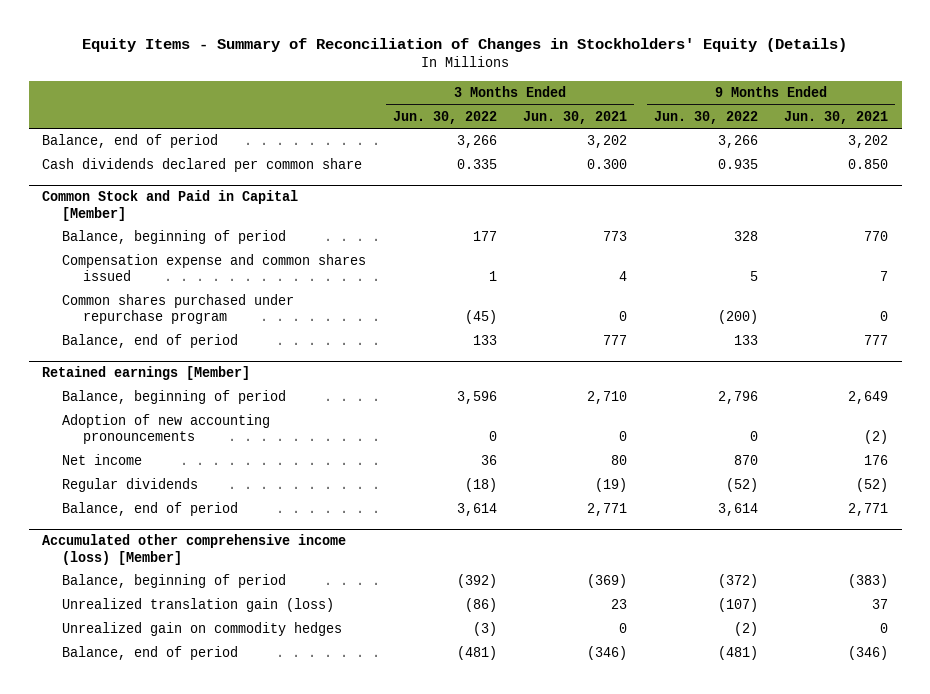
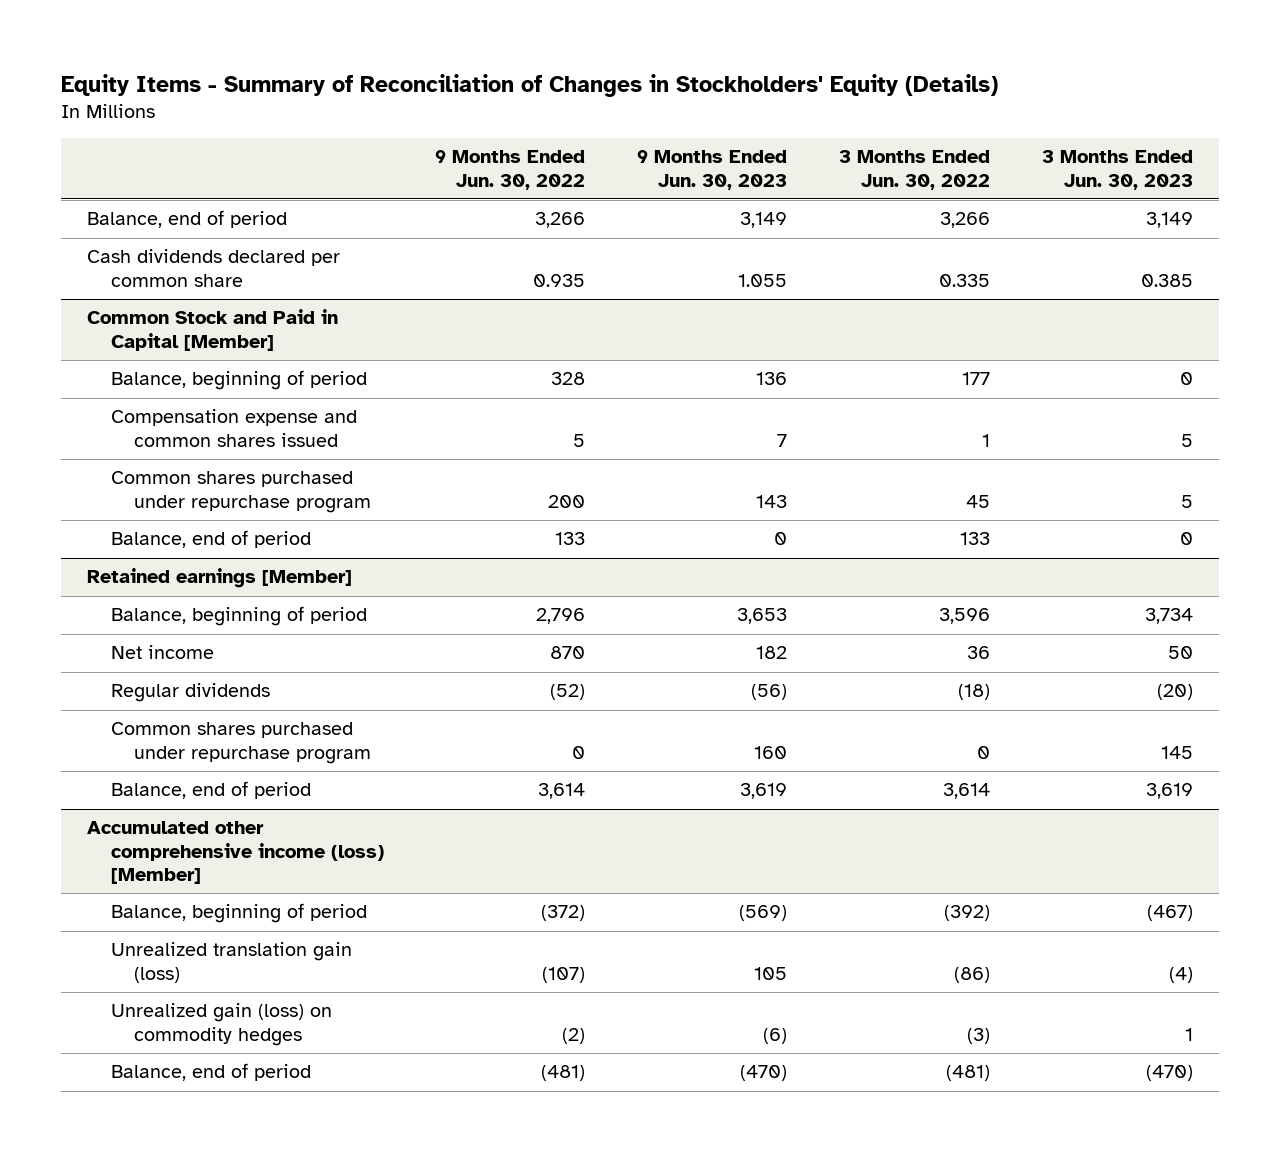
- | 3 Months Ended Jun. 30, 2022 | 3 Months Ended Jun. 30, 2021 | 9 Months Ended Jun. 30, 2022 | 9 Months Ended Jun. 30, 2021
+ | 9 Months Ended Jun. 30, 2022 | 9 Months Ended Jun. 30, 2023 | 3 Months Ended Jun. 30, 2022 | 3 Months Ended Jun. 30, 2023
@ Common Stock and Paid in Capital [Member]
- Common shares purchased under repurchase program | (45) | 0 | (200) | 0
+ Common shares purchased under repurchase program | 200 | 143 | 45 | 5
@ Retained earnings [Member]
- Adoption of new accounting pronouncements | 0 | 0 | 0 | (2)
+ Common shares purchased under repurchase program | 0 | 160 | 0 | 145
@ Accumulated other comprehensive income (loss) [Member]
- Unrealized gain on commodity hedges | (3) | 0 | (2) | 0
+ Unrealized gain (loss) on commodity hedges | (2) | (6) | (3) | 1

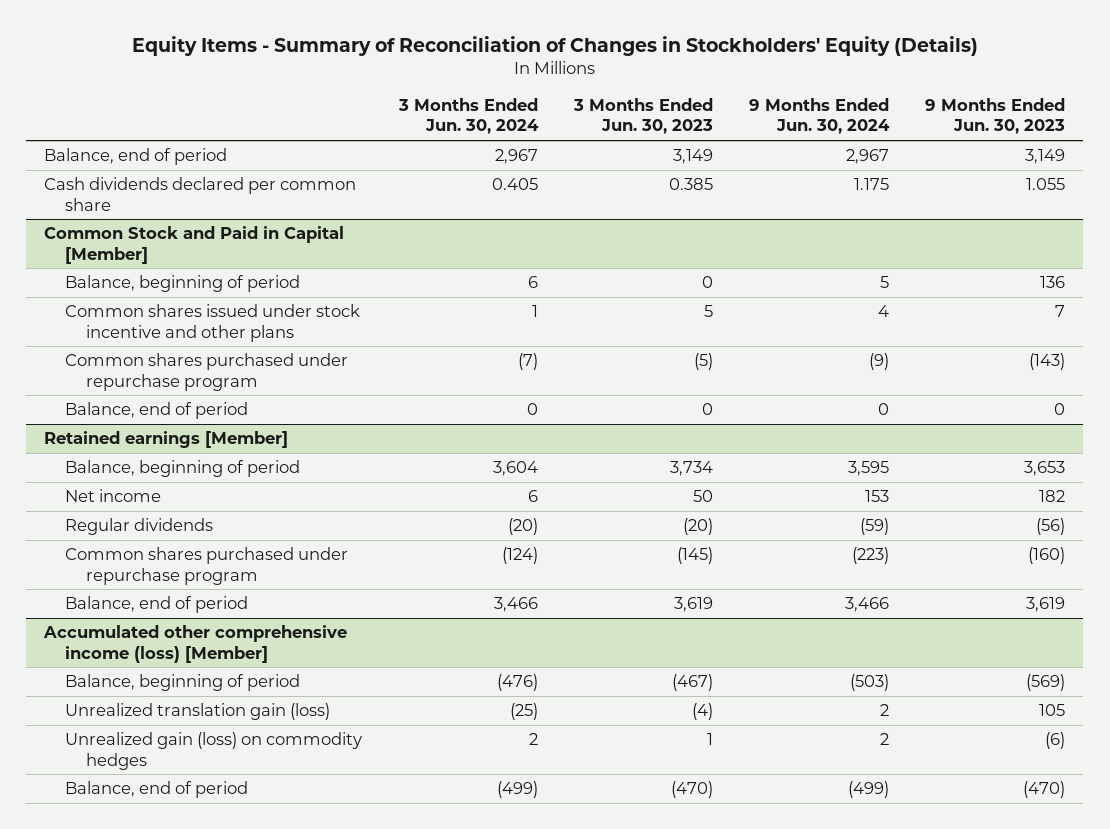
- | 9 Months Ended Jun. 30, 2022 | 9 Months Ended Jun. 30, 2023 | 3 Months Ended Jun. 30, 2022 | 3 Months Ended Jun. 30, 2023
+ | 3 Months Ended Jun. 30, 2024 | 3 Months Ended Jun. 30, 2023 | 9 Months Ended Jun. 30, 2024 | 9 Months Ended Jun. 30, 2023
@ Common Stock and Paid in Capital [Member]
- Compensation expense and common shares issued | 5 | 7 | 1 | 5
- Common shares purchased under repurchase program | 200 | 143 | 45 | 5
+ Common shares issued under stock incentive and other plans | 1 | 5 | 4 | 7
+ Common shares purchased under repurchase program | (7) | (5) | (9) | (143)
@ Retained earnings [Member]
- Common shares purchased under repurchase program | 0 | 160 | 0 | 145
+ Common shares purchased under repurchase program | (124) | (145) | (223) | (160)

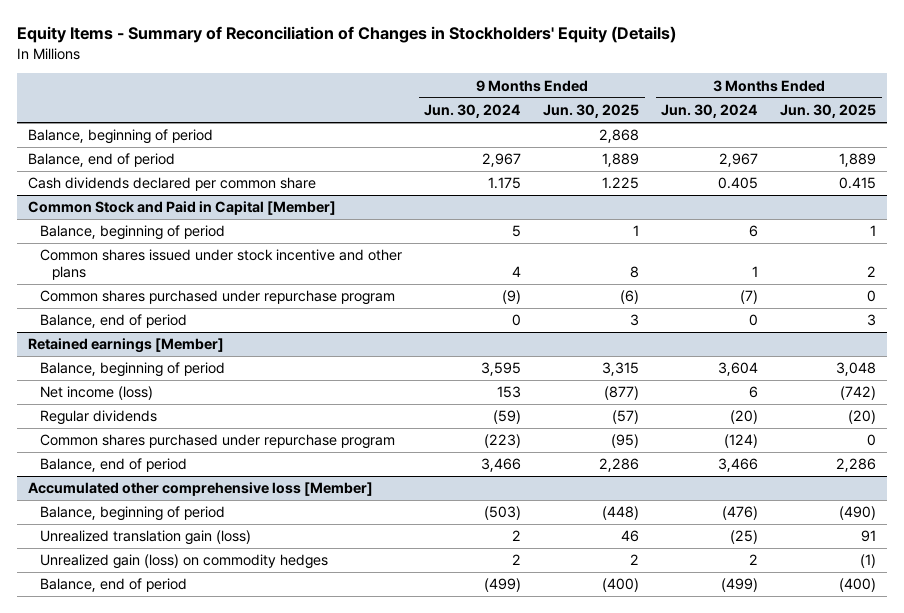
- | 3 Months Ended Jun. 30, 2024 | 3 Months Ended Jun. 30, 2023 | 9 Months Ended Jun. 30, 2024 | 9 Months Ended Jun. 30, 2023
+ | 9 Months Ended Jun. 30, 2024 | 9 Months Ended Jun. 30, 2025 | 3 Months Ended Jun. 30, 2024 | 3 Months Ended Jun. 30, 2025
+ Balance, beginning of period | | 2,868 | |
@ Retained earnings [Member]
- Net income | 6 | 50 | 153 | 182
+ Net income (loss) | 153 | (877) | 6 | (742)
- Accumulated other comprehensive income (loss) [Member]
+ Accumulated other comprehensive loss [Member]

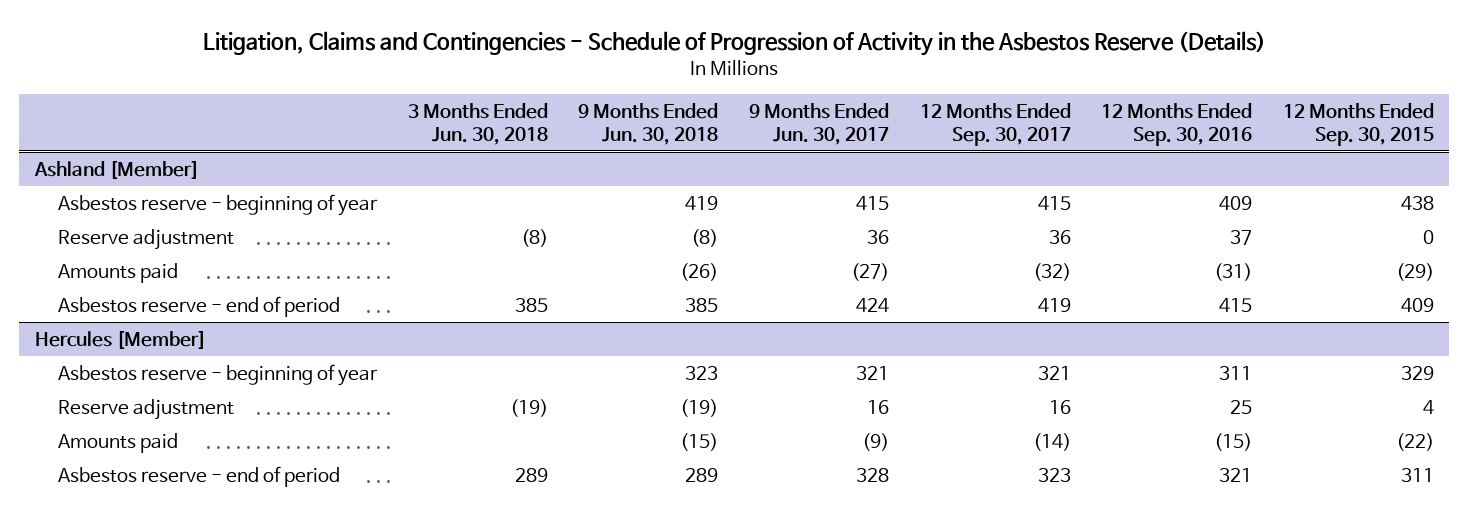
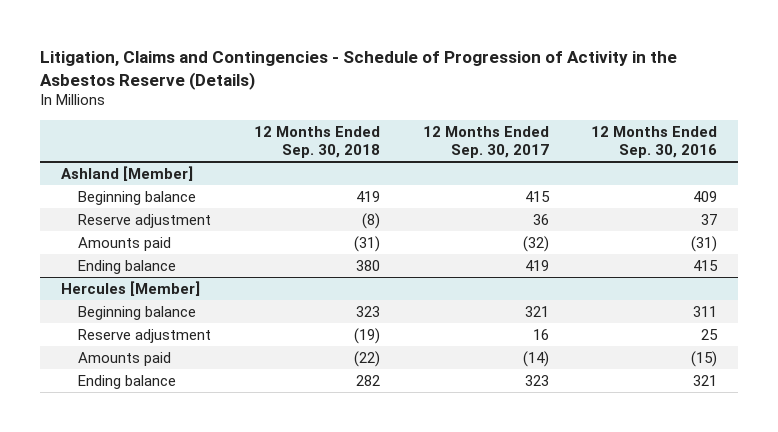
- | 3 Months Ended Jun. 30, 2018 | 9 Months Ended Jun. 30, 2018 | 9 Months Ended Jun. 30, 2017 | 12 Months Ended Sep. 30, 2017 | 12 Months Ended Sep. 30, 2016 | 12 Months Ended Sep. 30, 2015
+ | 12 Months Ended Sep. 30, 2018 | 12 Months Ended Sep. 30, 2017 | 12 Months Ended Sep. 30, 2016
@ Ashland [Member]
- Asbestos reserve - beginning of year | | 419 | 415 | 415 | 409 | 438
+ Beginning balance | 419 | 415 | 409
- Asbestos reserve - end of period | 385 | 385 | 424 | 419 | 415 | 409
+ Ending balance | 380 | 419 | 415
@ Hercules [Member]
- Asbestos reserve - beginning of year | | 323 | 321 | 321 | 311 | 329
+ Beginning balance | 323 | 321 | 311
- Asbestos reserve - end of period | 289 | 289 | 328 | 323 | 321 | 311
+ Ending balance | 282 | 323 | 321

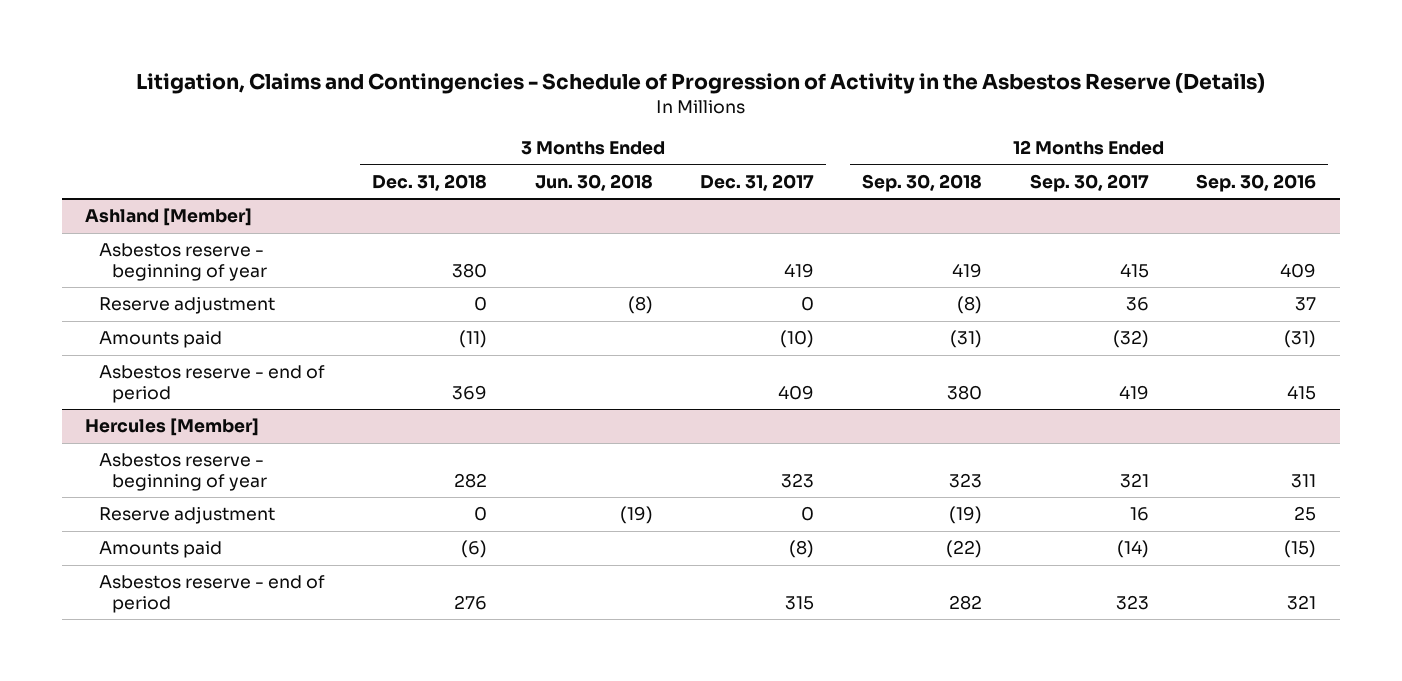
- | 12 Months Ended Sep. 30, 2018 | 12 Months Ended Sep. 30, 2017 | 12 Months Ended Sep. 30, 2016
+ | 3 Months Ended Dec. 31, 2018 | 3 Months Ended Jun. 30, 2018 | 3 Months Ended Dec. 31, 2017 | 12 Months Ended Sep. 30, 2018 | 12 Months Ended Sep. 30, 2017 | 12 Months Ended Sep. 30, 2016
@ Ashland [Member]
- Beginning balance | 419 | 415 | 409
+ Asbestos reserve - beginning of year | 380 | | 419 | 419 | 415 | 409
- Ending balance | 380 | 419 | 415
+ Asbestos reserve - end of period | 369 | | 409 | 380 | 419 | 415
@ Hercules [Member]
- Beginning balance | 323 | 321 | 311
+ Asbestos reserve - beginning of year | 282 | | 323 | 323 | 321 | 311
- Ending balance | 282 | 323 | 321
+ Asbestos reserve - end of period | 276 | | 315 | 282 | 323 | 321

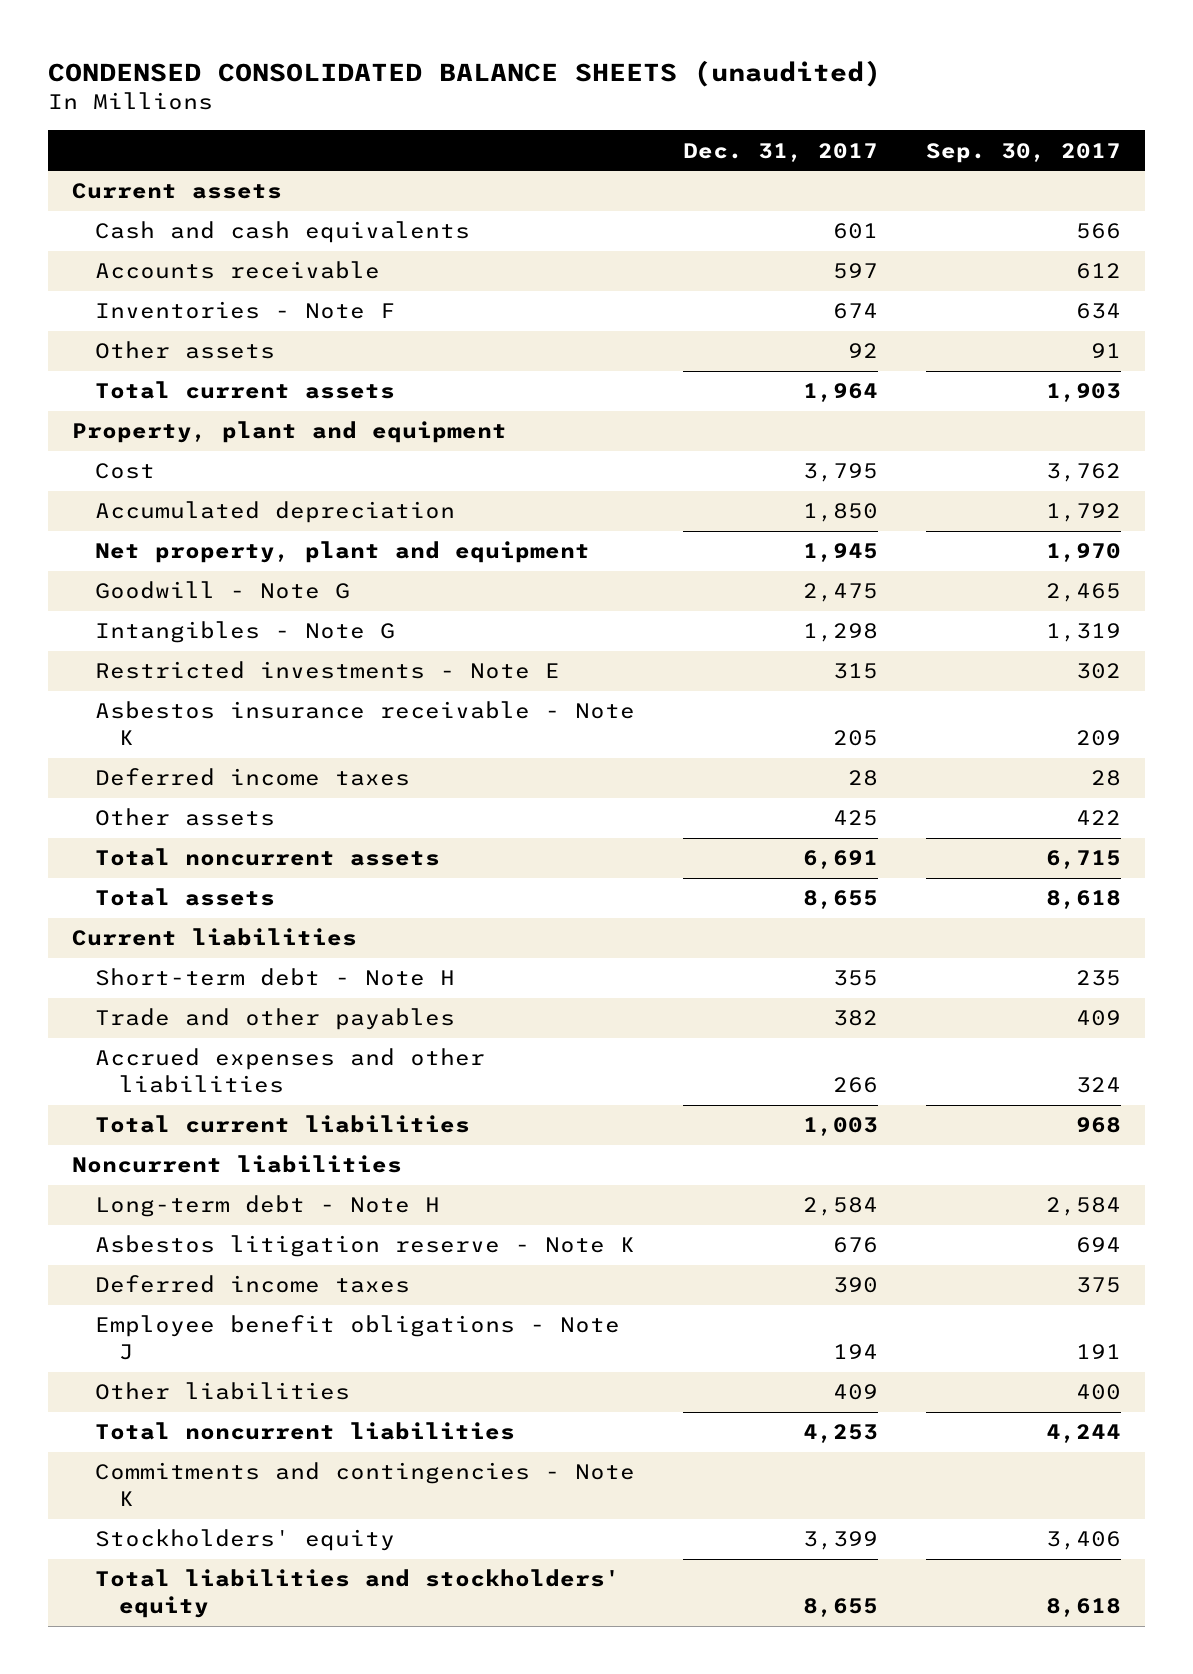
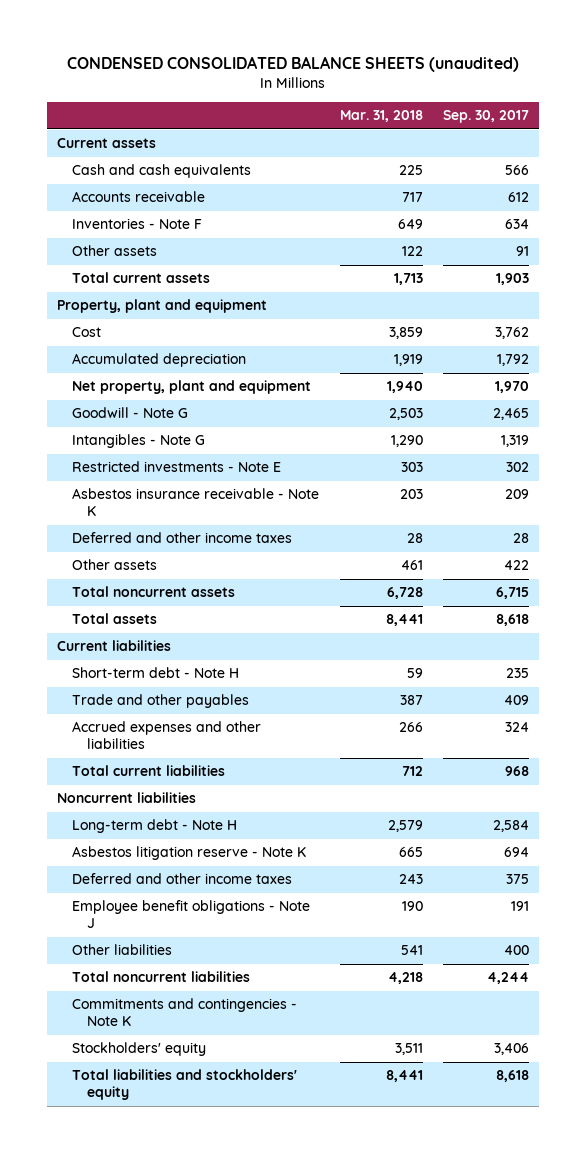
- | Dec. 31, 2017 | Sep. 30, 2017
+ | Mar. 31, 2018 | Sep. 30, 2017
- Deferred income taxes | 28 | 28
+ Deferred and other income taxes | 28 | 28
- Deferred income taxes | 390 | 375
+ Deferred and other income taxes | 243 | 375

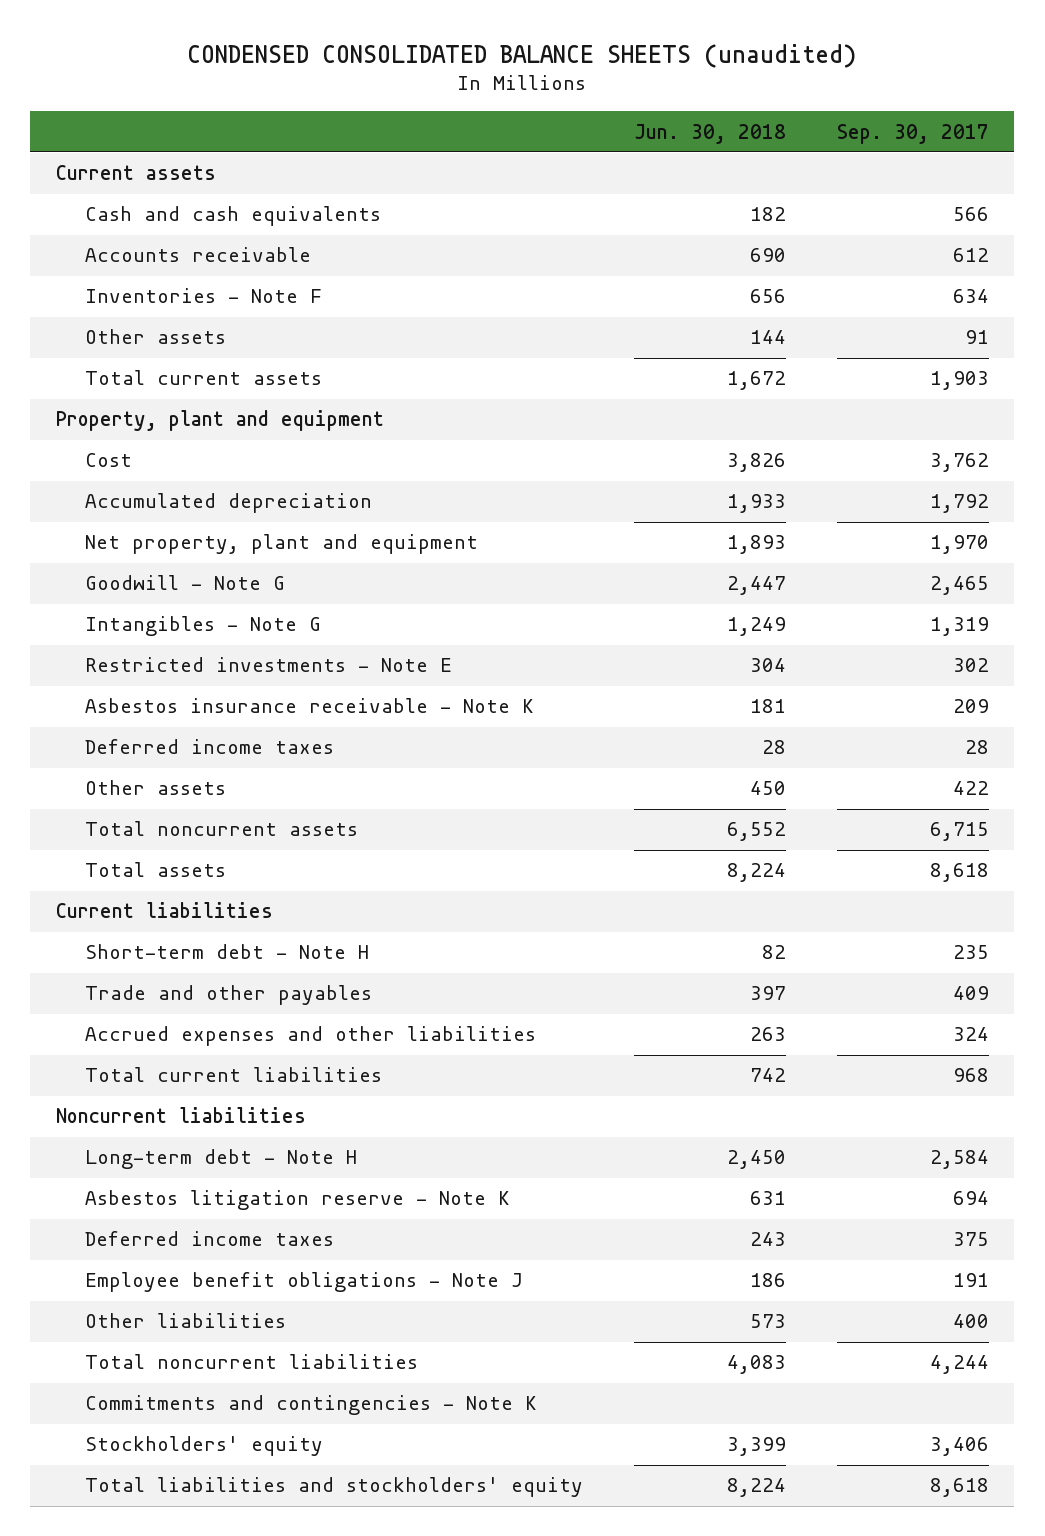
- | Mar. 31, 2018 | Sep. 30, 2017
+ | Jun. 30, 2018 | Sep. 30, 2017
- Deferred and other income taxes | 28 | 28
+ Deferred income taxes | 28 | 28
- Deferred and other income taxes | 243 | 375
+ Deferred income taxes | 243 | 375

